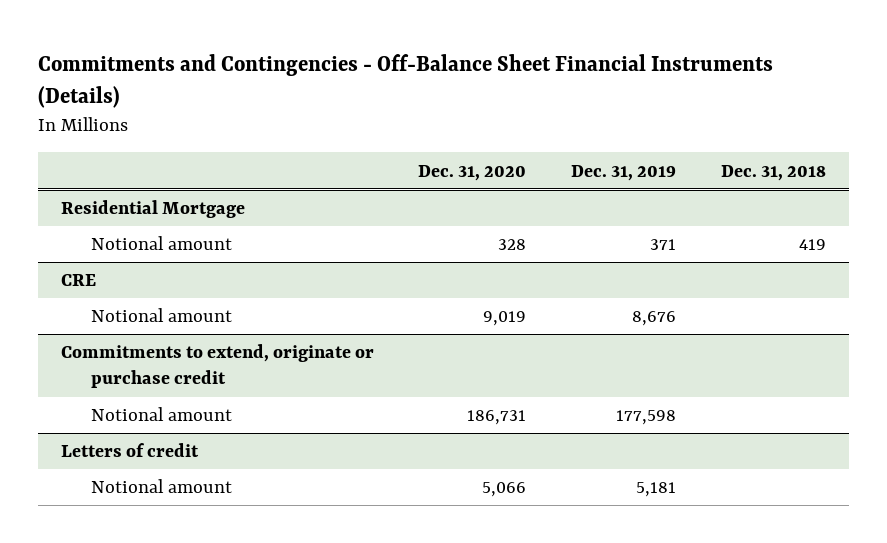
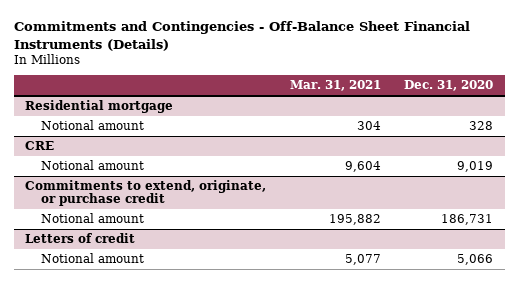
- | Dec. 31, 2020 | Dec. 31, 2019 | Dec. 31, 2018
+ | Mar. 31, 2021 | Dec. 31, 2020
- Residential Mortgage
+ Residential mortgage
- Commitments to extend, originate or purchase credit
+ Commitments to extend, originate, or purchase credit

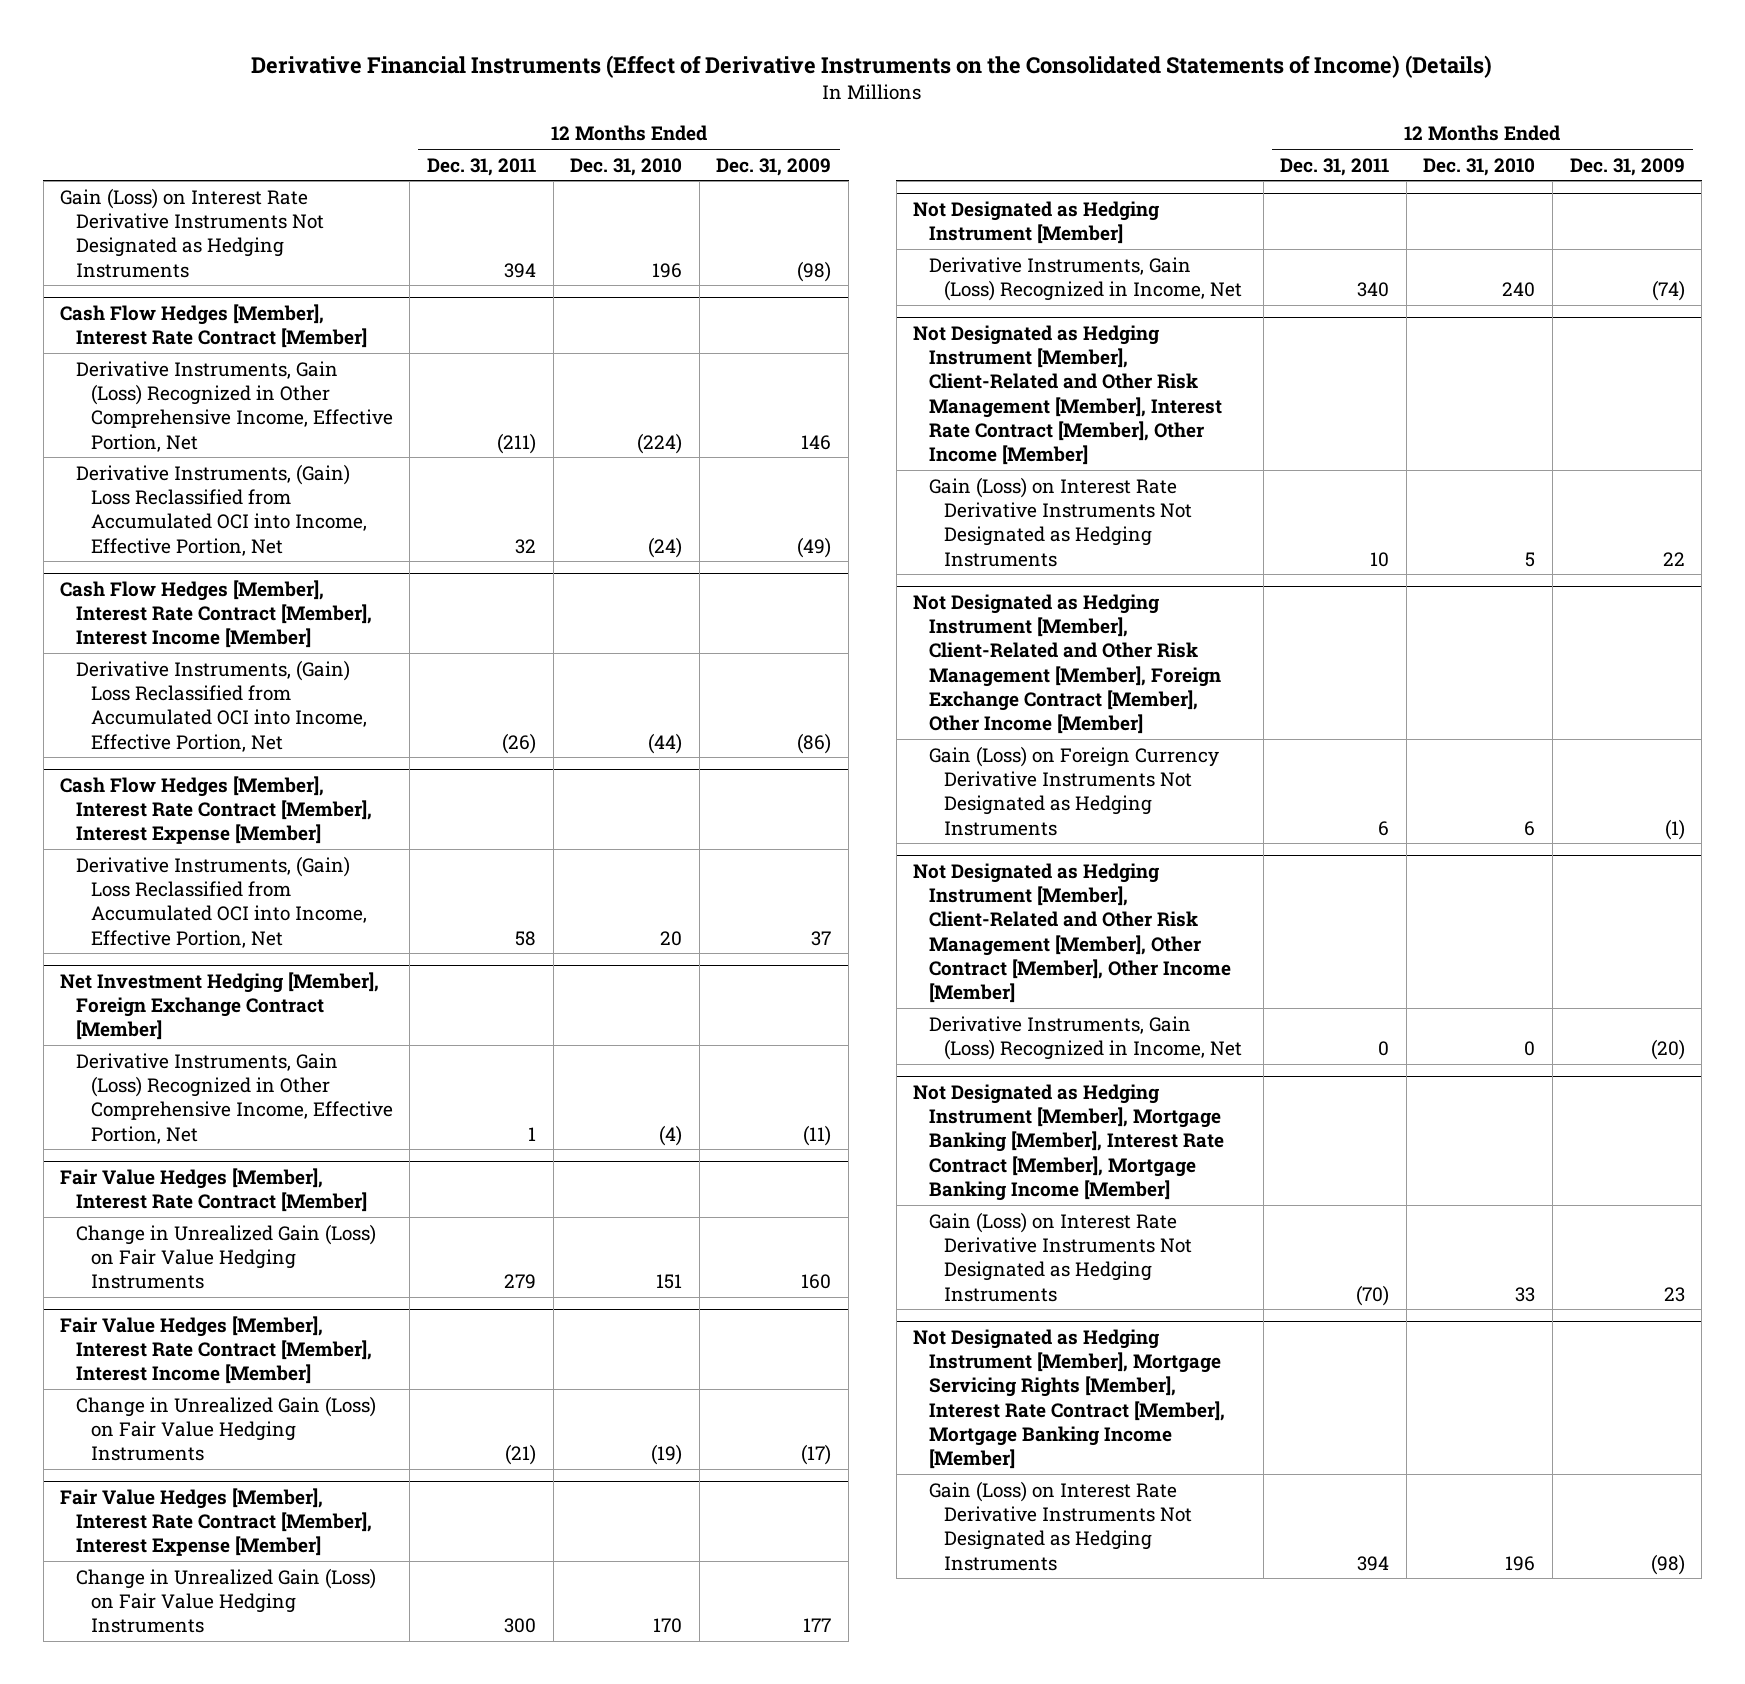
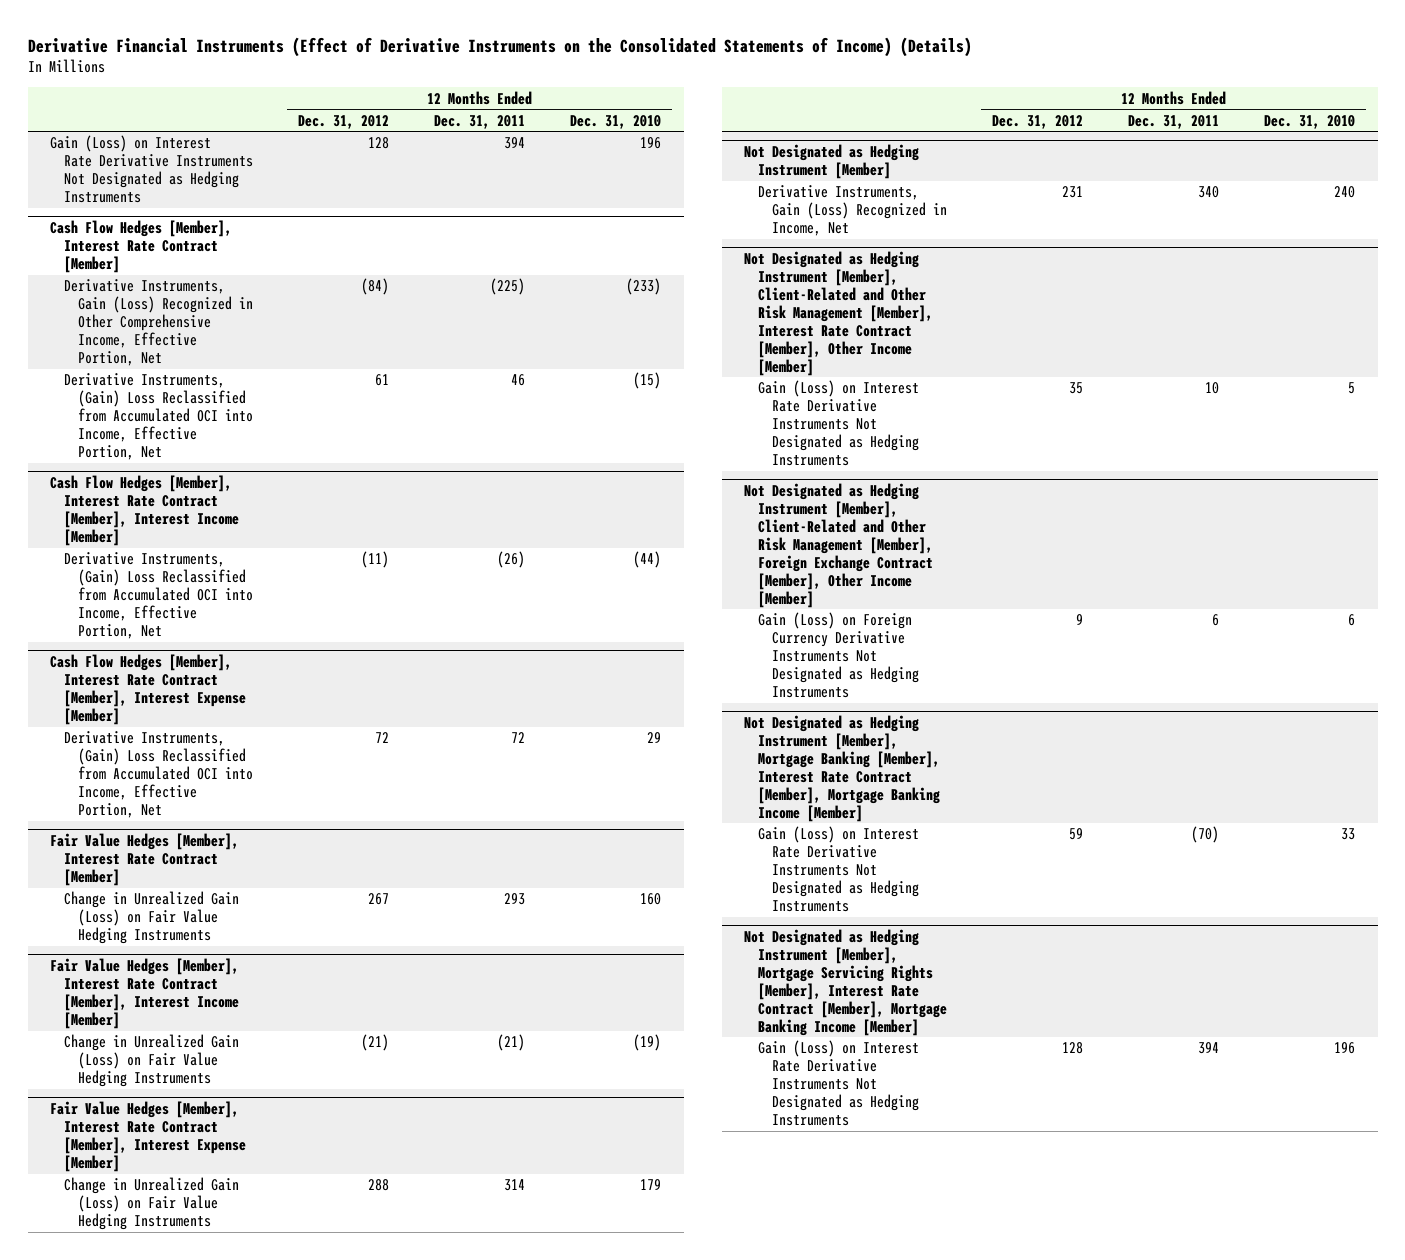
- | 12 Months Ended Dec. 31, 2011 | 12 Months Ended Dec. 31, 2010 | 12 Months Ended Dec. 31, 2009
+ | 12 Months Ended Dec. 31, 2012 | 12 Months Ended Dec. 31, 2011 | 12 Months Ended Dec. 31, 2010
@ Cash Flow Hedges [Member], Interest Rate Contract [Member]
- Derivative Instruments, Gain (Loss) Recognized in Other Comprehensive Income, Effective Portion, Net | (211) | (224) | 146
- Derivative Instruments, (Gain) Loss Reclassified from Accumulated OCI into Income, Effective Portion, Net | 32 | (24) | (49)
+ Derivative Instruments, Gain (Loss) Recognized in Other Comprehensive Income, Effective Portion, Net | (84) | (225) | (233)
+ Derivative Instruments, (Gain) Loss Reclassified from Accumulated OCI into Income, Effective Portion, Net | 61 | 46 | (15)
@ Cash Flow Hedges [Member], Interest Rate Contract [Member], Interest Expense [Member]
- Derivative Instruments, (Gain) Loss Reclassified from Accumulated OCI into Income, Effective Portion, Net | 58 | 20 | 37
- Net Investment Hedging [Member], Foreign Exchange Contract [Member]
- Derivative Instruments, Gain (Loss) Recognized in Other Comprehensive Income, Effective Portion, Net | 1 | (4) | (11)
@ Cash Flow Hedges [Member], Interest Rate Contract [Member], Interest Expense [Member]
+ Derivative Instruments, (Gain) Loss Reclassified from Accumulated OCI into Income, Effective Portion, Net | 72 | 72 | 29
@ Fair Value Hedges [Member], Interest Rate Contract [Member]
- Change in Unrealized Gain (Loss) on Fair Value Hedging Instruments | 279 | 151 | 160
+ Change in Unrealized Gain (Loss) on Fair Value Hedging Instruments | 267 | 293 | 160
@ Fair Value Hedges [Member], Interest Rate Contract [Member], Interest Expense [Member]
- Change in Unrealized Gain (Loss) on Fair Value Hedging Instruments | 300 | 170 | 177
+ Change in Unrealized Gain (Loss) on Fair Value Hedging Instruments | 288 | 314 | 179
- Not Designated as Hedging Instrument [Member], Client-Related and Other Risk Management [Member], Other Contract [Member], Other Income [Member]
- Derivative Instruments, Gain (Loss) Recognized in Income, Net | 0 | 0 | (20)

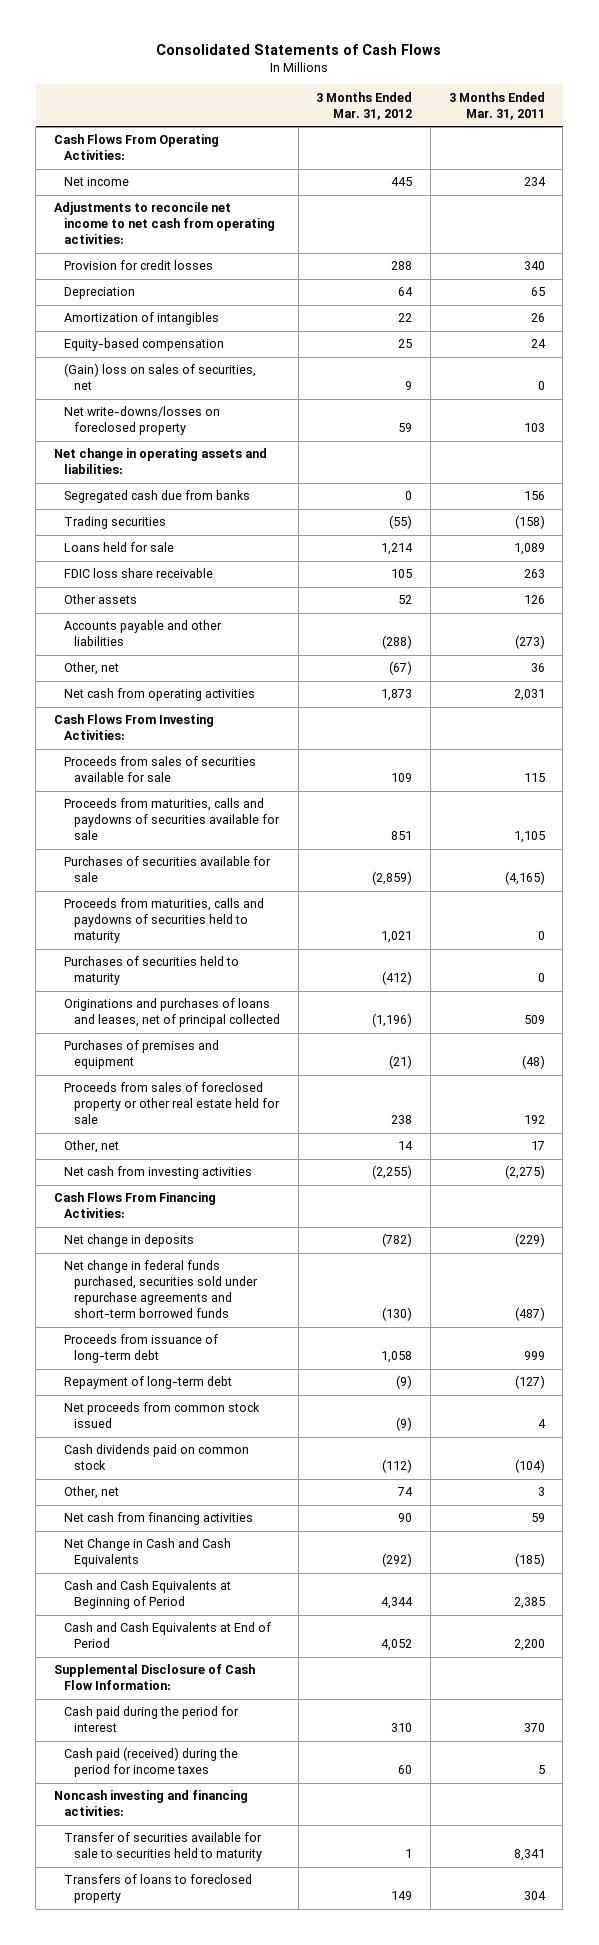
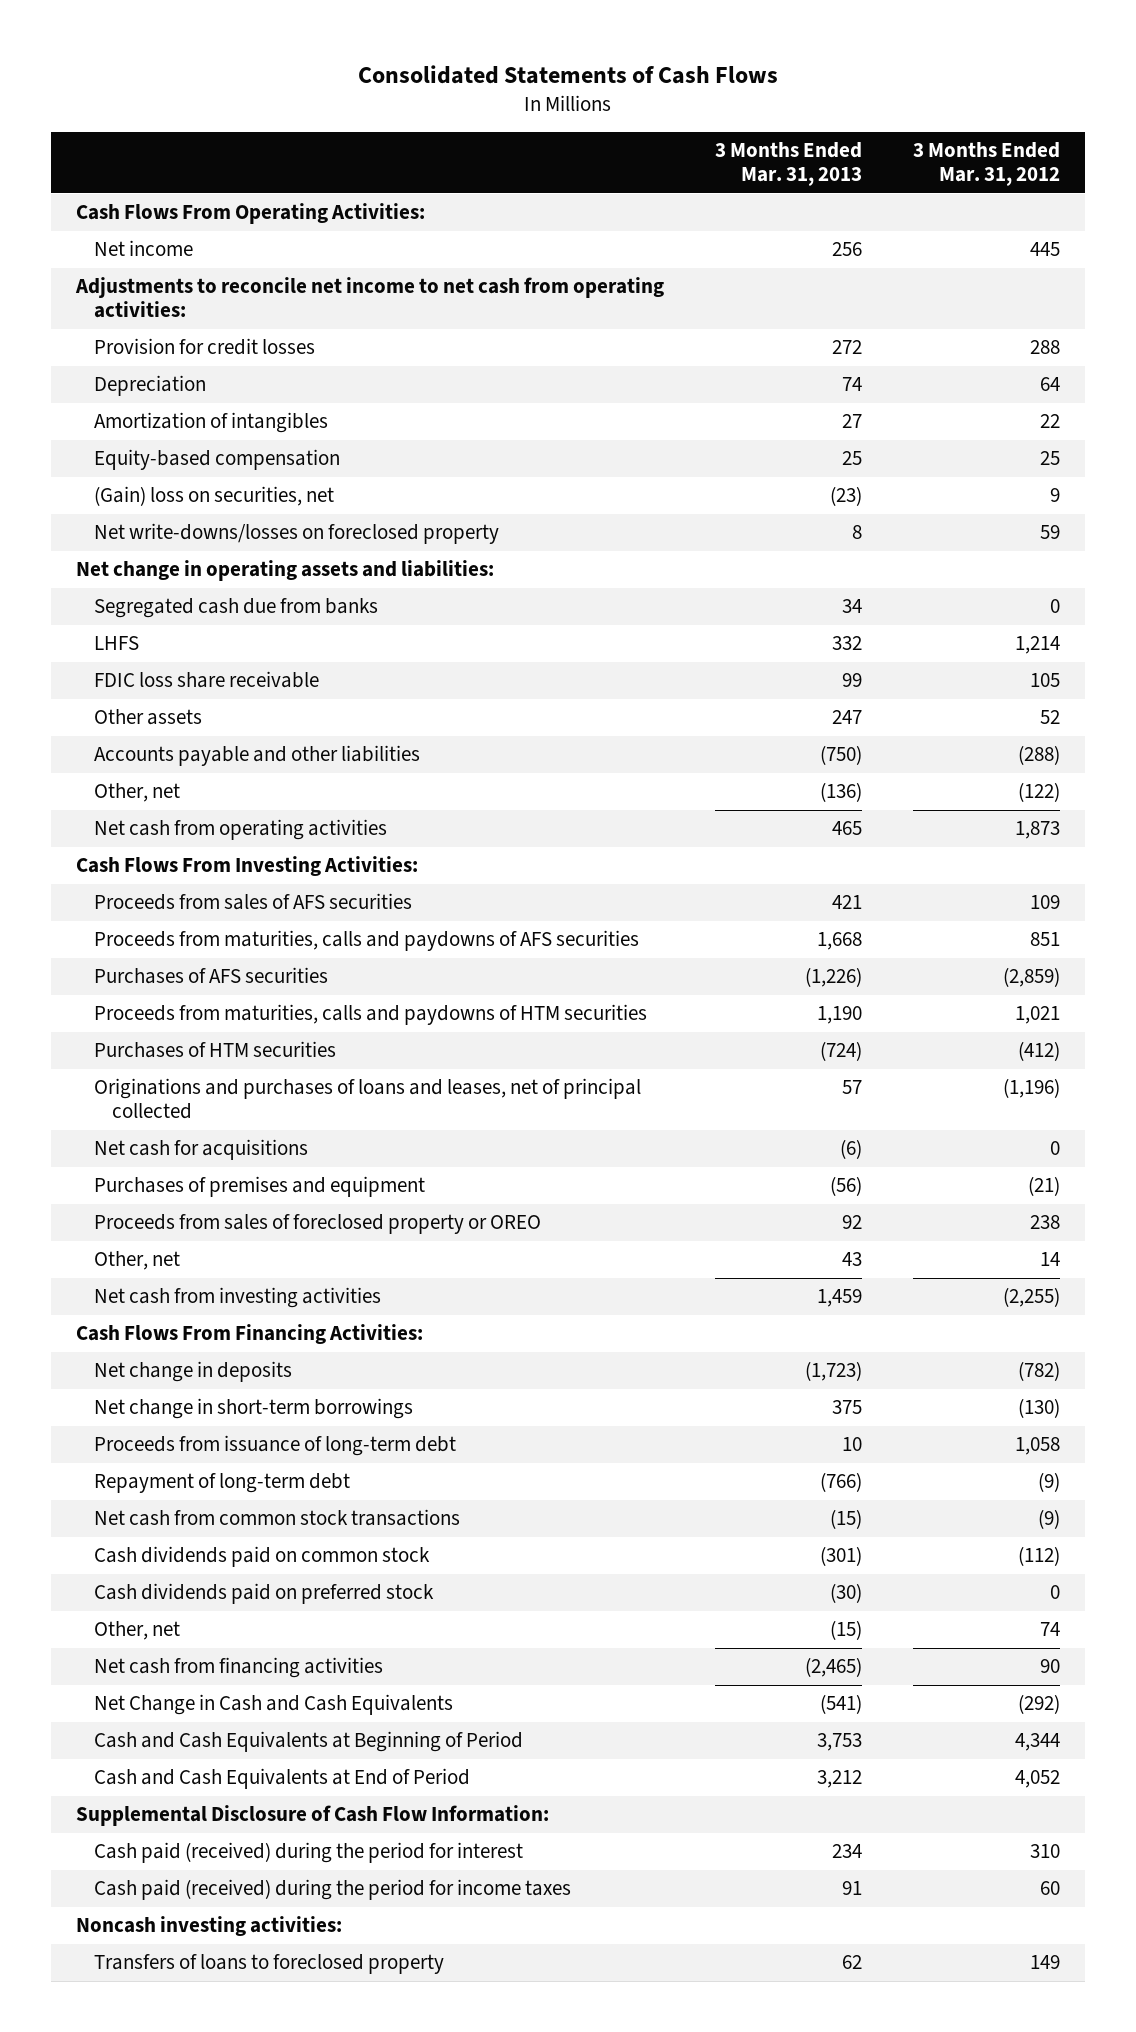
- | 3 Months Ended Mar. 31, 2012 | 3 Months Ended Mar. 31, 2011
+ | 3 Months Ended Mar. 31, 2013 | 3 Months Ended Mar. 31, 2012
- (Gain) loss on sales of securities, net | 9 | 0
+ (Gain) loss on securities, net | (23) | 9
- Trading securities | (55) | (158)
- Loans held for sale | 1,214 | 1,089
+ LHFS | 332 | 1,214
- Other, net | (67) | 36
+ Other, net | (136) | (122)
- Proceeds from sales of securities available for sale | 109 | 115
- Proceeds from maturities, calls and paydowns of securities available for sale | 851 | 1,105
- Purchases of securities available for sale | (2,859) | (4,165)
- Proceeds from maturities, calls and paydowns of securities held to maturity | 1,021 | 0
- Purchases of securities held to maturity | (412) | 0
+ Proceeds from sales of AFS securities | 421 | 109
+ Proceeds from maturities, calls and paydowns of AFS securities | 1,668 | 851
+ Purchases of AFS securities | (1,226) | (2,859)
+ Proceeds from maturities, calls and paydowns of HTM securities | 1,190 | 1,021
+ Purchases of HTM securities | (724) | (412)
+ Net cash for acquisitions | (6) | 0
- Proceeds from sales of foreclosed property or other real estate held for sale | 238 | 192
+ Proceeds from sales of foreclosed property or OREO | 92 | 238
- Net change in federal funds purchased, securities sold under repurchase agreements and short-term borrowed funds | (130) | (487)
+ Net change in short-term borrowings | 375 | (130)
- Net proceeds from common stock issued | (9) | 4
+ Net cash from common stock transactions | (15) | (9)
+ Cash dividends paid on preferred stock | (30) | 0
- Cash paid during the period for interest | 310 | 370
+ Cash paid (received) during the period for interest | 234 | 310
- Noncash investing and financing activities:
- Transfer of securities available for sale to securities held to maturity | 1 | 8,341
+ Noncash investing activities:

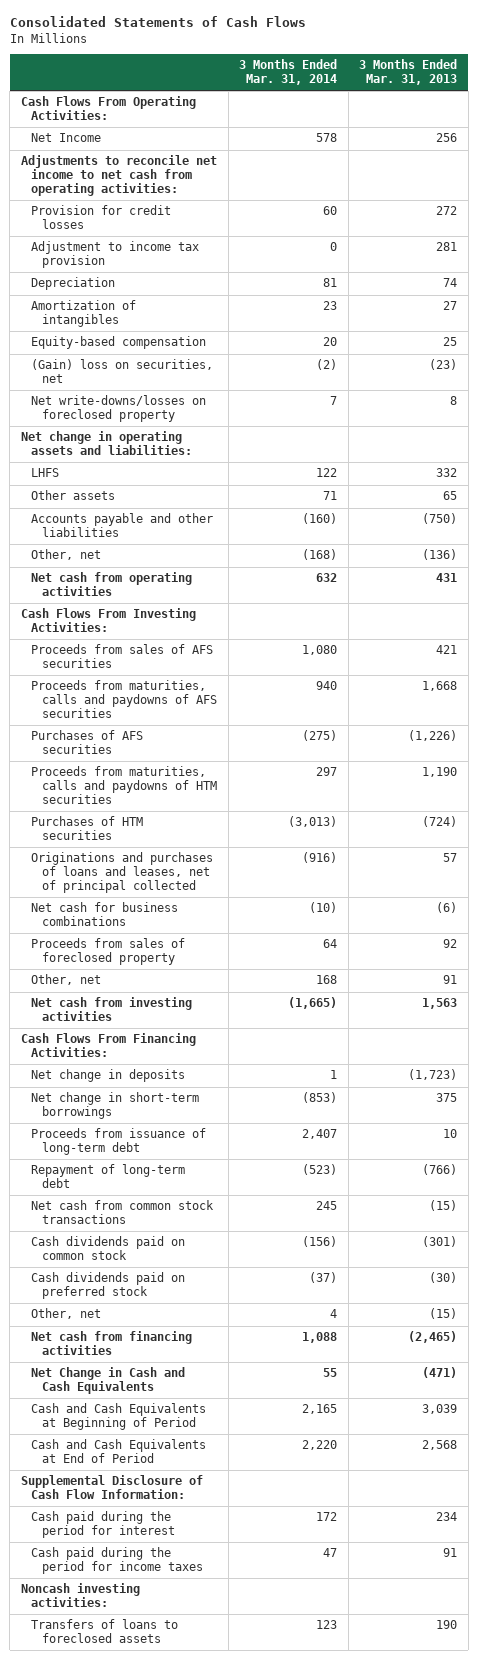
- | 3 Months Ended Mar. 31, 2013 | 3 Months Ended Mar. 31, 2012
+ | 3 Months Ended Mar. 31, 2014 | 3 Months Ended Mar. 31, 2013
- Net income | 256 | 445
+ Net Income | 578 | 256
+ Adjustment to income tax provision | 0 | 281
- Segregated cash due from banks | 34 | 0
- FDIC loss share receivable | 99 | 105
- Other assets | 247 | 52
+ Other assets | 71 | 65
- Net cash from operating activities | 465 | 1,873
+ Net cash from operating activities | 632 | 431
- Net cash for acquisitions | (6) | 0
- Purchases of premises and equipment | (56) | (21)
- Proceeds from sales of foreclosed property or OREO | 92 | 238
- Other, net | 43 | 14
- Net cash from investing activities | 1,459 | (2,255)
+ Net cash for business combinations | (10) | (6)
+ Proceeds from sales of foreclosed property | 64 | 92
+ Other, net | 168 | 91
+ Net cash from investing activities | (1,665) | 1,563
- Net Change in Cash and Cash Equivalents | (541) | (292)
- Cash and Cash Equivalents at Beginning of Period | 3,753 | 4,344
- Cash and Cash Equivalents at End of Period | 3,212 | 4,052
+ Net Change in Cash and Cash Equivalents | 55 | (471)
+ Cash and Cash Equivalents at Beginning of Period | 2,165 | 3,039
+ Cash and Cash Equivalents at End of Period | 2,220 | 2,568
- Cash paid (received) during the period for interest | 234 | 310
- Cash paid (received) during the period for income taxes | 91 | 60
+ Cash paid during the period for interest | 172 | 234
+ Cash paid during the period for income taxes | 47 | 91
- Transfers of loans to foreclosed property | 62 | 149
+ Transfers of loans to foreclosed assets | 123 | 190

